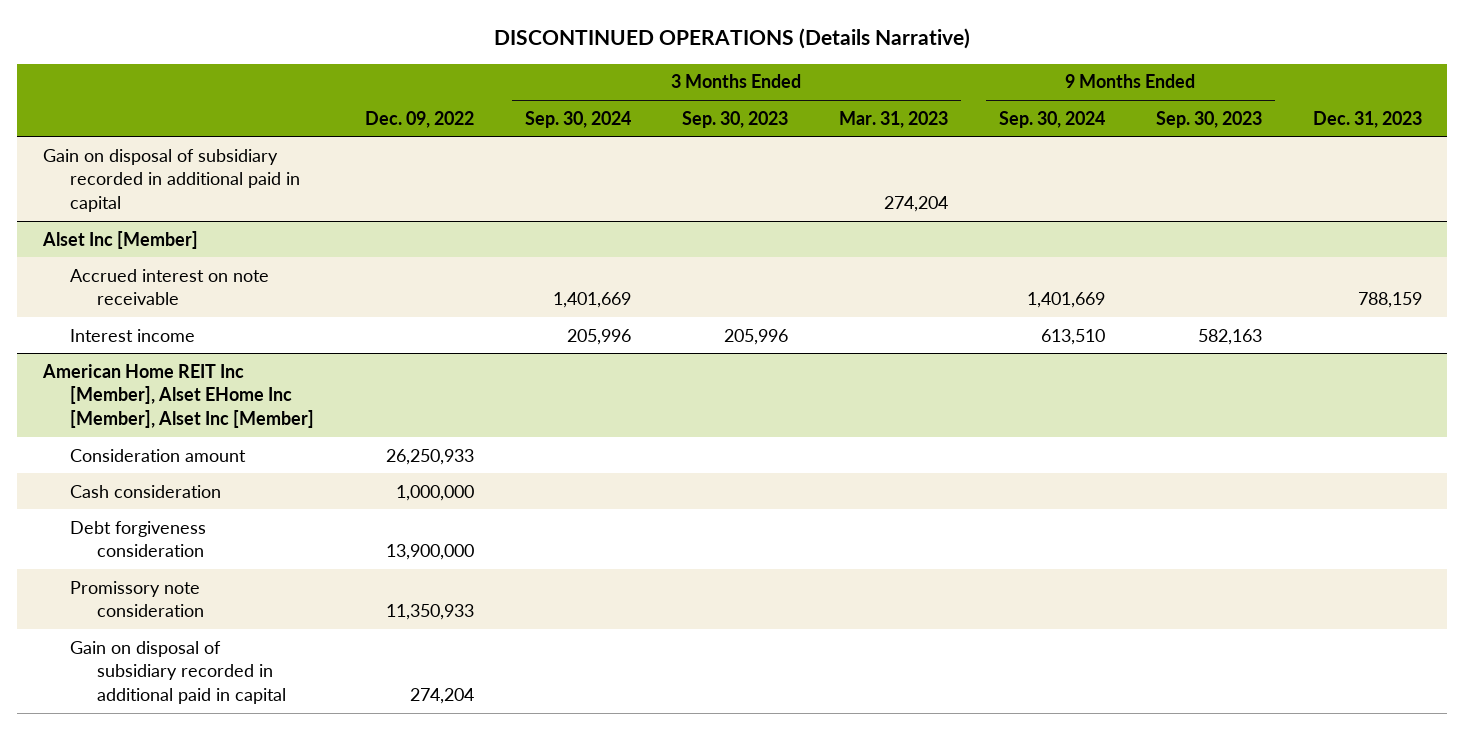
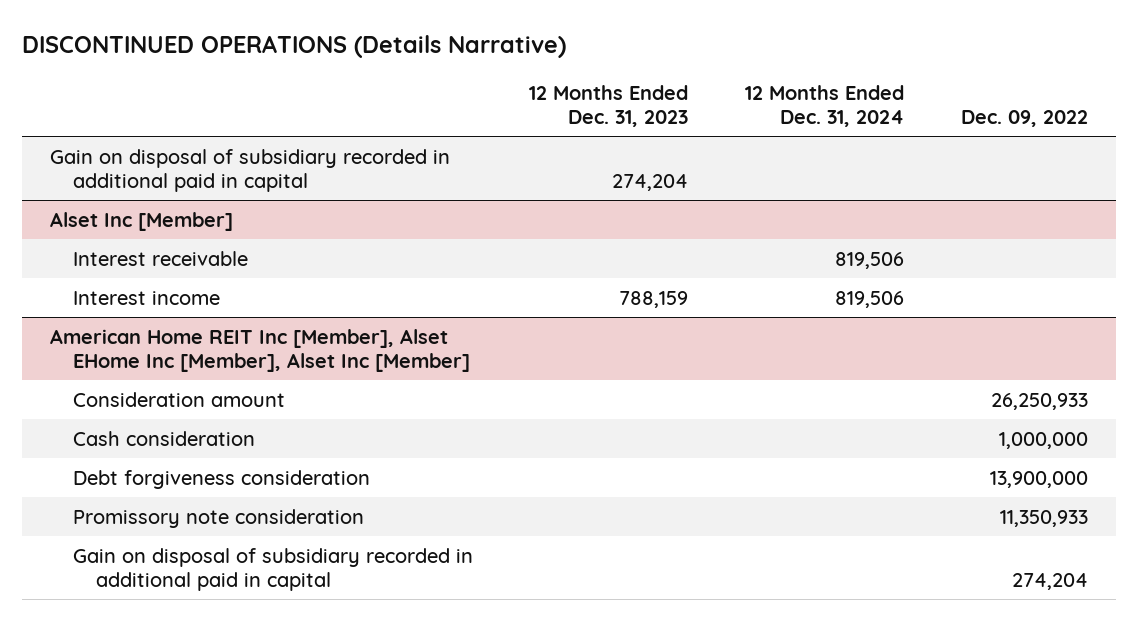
- | Dec. 09, 2022 | 3 Months Ended Sep. 30, 2024 | 3 Months Ended Sep. 30, 2023 | 3 Months Ended Mar. 31, 2023 | 9 Months Ended Sep. 30, 2024 | 9 Months Ended Sep. 30, 2023 | Dec. 31, 2023
+ | 12 Months Ended Dec. 31, 2023 | 12 Months Ended Dec. 31, 2024 | Dec. 09, 2022
@ Alset Inc [Member]
- Accrued interest on note receivable | | 1,401,669 | | | 1,401,669 | | 788,159
+ Interest receivable | | 819,506 |

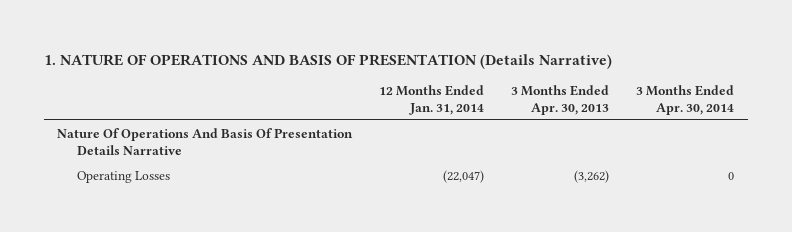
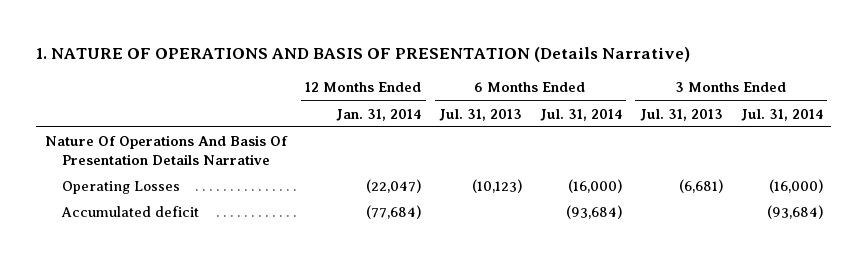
- | 12 Months Ended Jan. 31, 2014 | 3 Months Ended Apr. 30, 2013 | 3 Months Ended Apr. 30, 2014
+ | 12 Months Ended Jan. 31, 2014 | 6 Months Ended Jul. 31, 2013 | 6 Months Ended Jul. 31, 2014 | 3 Months Ended Jul. 31, 2013 | 3 Months Ended Jul. 31, 2014
+ Accumulated deficit | (77,684) | | (93,684) | | (93,684)

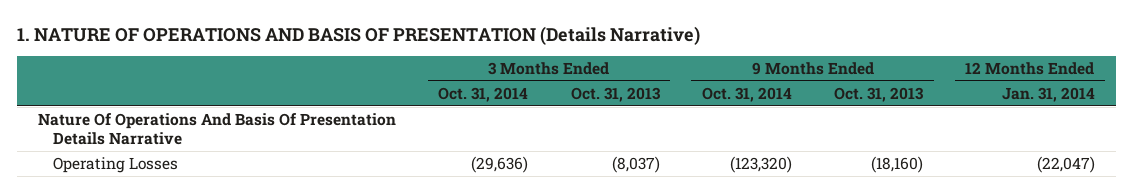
- | 12 Months Ended Jan. 31, 2014 | 6 Months Ended Jul. 31, 2013 | 6 Months Ended Jul. 31, 2014 | 3 Months Ended Jul. 31, 2013 | 3 Months Ended Jul. 31, 2014
+ | 3 Months Ended Oct. 31, 2014 | 3 Months Ended Oct. 31, 2013 | 9 Months Ended Oct. 31, 2014 | 9 Months Ended Oct. 31, 2013 | 12 Months Ended Jan. 31, 2014
- Accumulated deficit | (77,684) | | (93,684) | | (93,684)

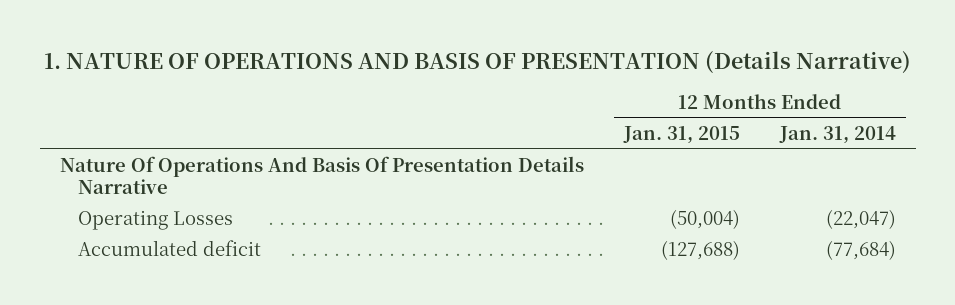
- | 3 Months Ended Oct. 31, 2014 | 3 Months Ended Oct. 31, 2013 | 9 Months Ended Oct. 31, 2014 | 9 Months Ended Oct. 31, 2013 | 12 Months Ended Jan. 31, 2014
+ | 12 Months Ended Jan. 31, 2015 | 12 Months Ended Jan. 31, 2014
+ Accumulated deficit | (127,688) | (77,684)

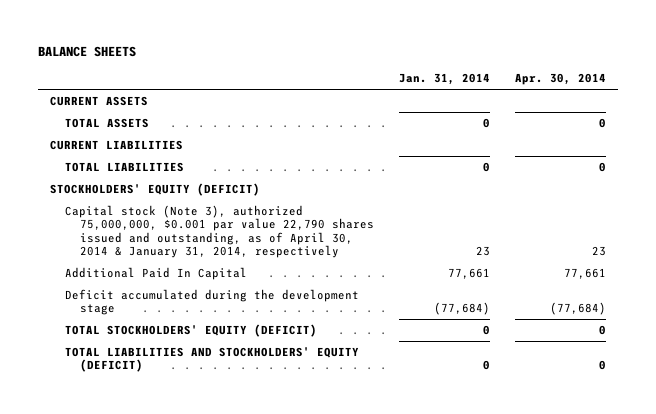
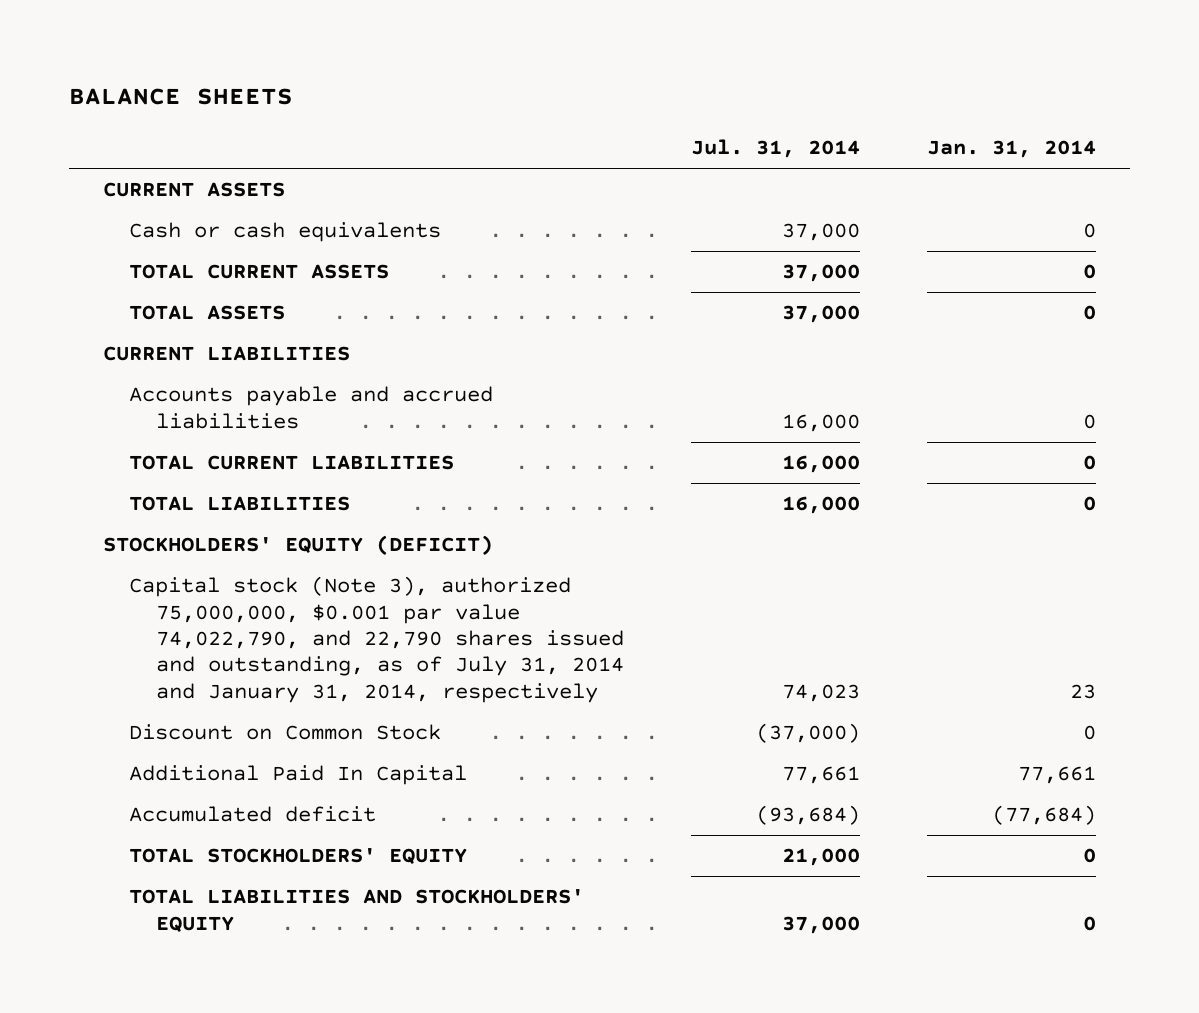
- | Jan. 31, 2014 | Apr. 30, 2014
+ | Jul. 31, 2014 | Jan. 31, 2014
+ Cash or cash equivalents | 37,000 | 0
+ TOTAL CURRENT ASSETS | 37,000 | 0
+ Accounts payable and accrued liabilities | 16,000 | 0
+ TOTAL CURRENT LIABILITIES | 16,000 | 0
- Capital stock (Note 3), authorized 75,000,000, $0.001 par value 22,790 shares issued and outstanding, as of April 30, 2014 & January 31, 2014, respectively | 23 | 23
+ Capital stock (Note 3), authorized 75,000,000, $0.001 par value 74,022,790, and 22,790 shares issued and outstanding, as of July 31, 2014 and January 31, 2014, respectively | 74,023 | 23
+ Discount on Common Stock | (37,000) | 0
- Deficit accumulated during the development stage | (77,684) | (77,684)
- TOTAL STOCKHOLDERS' EQUITY (DEFICIT) | 0 | 0
- TOTAL LIABILITIES AND STOCKHOLDERS' EQUITY (DEFICIT) | 0 | 0
+ Accumulated deficit | (93,684) | (77,684)
+ TOTAL STOCKHOLDERS' EQUITY | 21,000 | 0
+ TOTAL LIABILITIES AND STOCKHOLDERS' EQUITY | 37,000 | 0

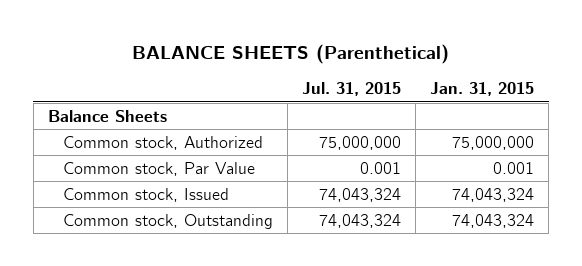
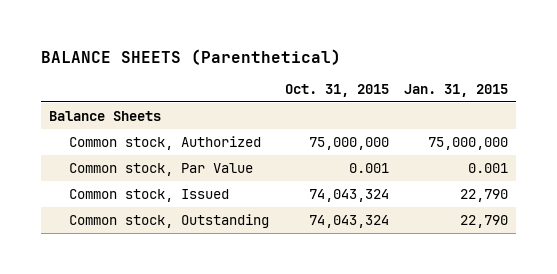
- | Jul. 31, 2015 | Jan. 31, 2015
+ | Oct. 31, 2015 | Jan. 31, 2015
- Common stock, Issued | 74,043,324 | 74,043,324
- Common stock, Outstanding | 74,043,324 | 74,043,324
+ Common stock, Issued | 74,043,324 | 22,790
+ Common stock, Outstanding | 74,043,324 | 22,790

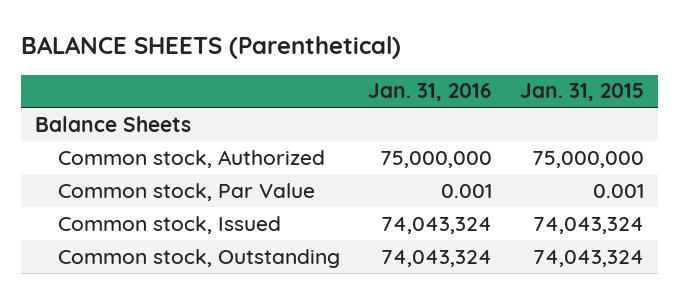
- | Oct. 31, 2015 | Jan. 31, 2015
+ | Jan. 31, 2016 | Jan. 31, 2015
- Common stock, Issued | 74,043,324 | 22,790
- Common stock, Outstanding | 74,043,324 | 22,790
+ Common stock, Issued | 74,043,324 | 74,043,324
+ Common stock, Outstanding | 74,043,324 | 74,043,324

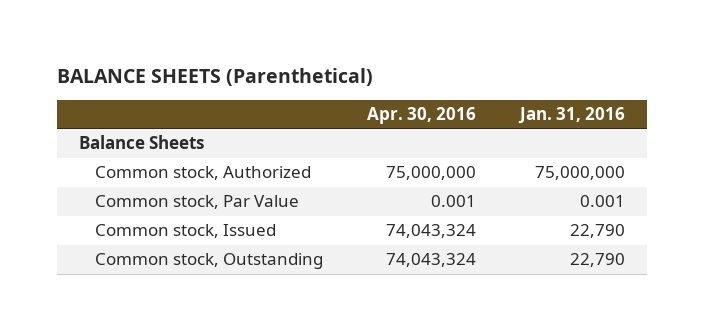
- | Jan. 31, 2016 | Jan. 31, 2015
+ | Apr. 30, 2016 | Jan. 31, 2016
- Common stock, Issued | 74,043,324 | 74,043,324
- Common stock, Outstanding | 74,043,324 | 74,043,324
+ Common stock, Issued | 74,043,324 | 22,790
+ Common stock, Outstanding | 74,043,324 | 22,790

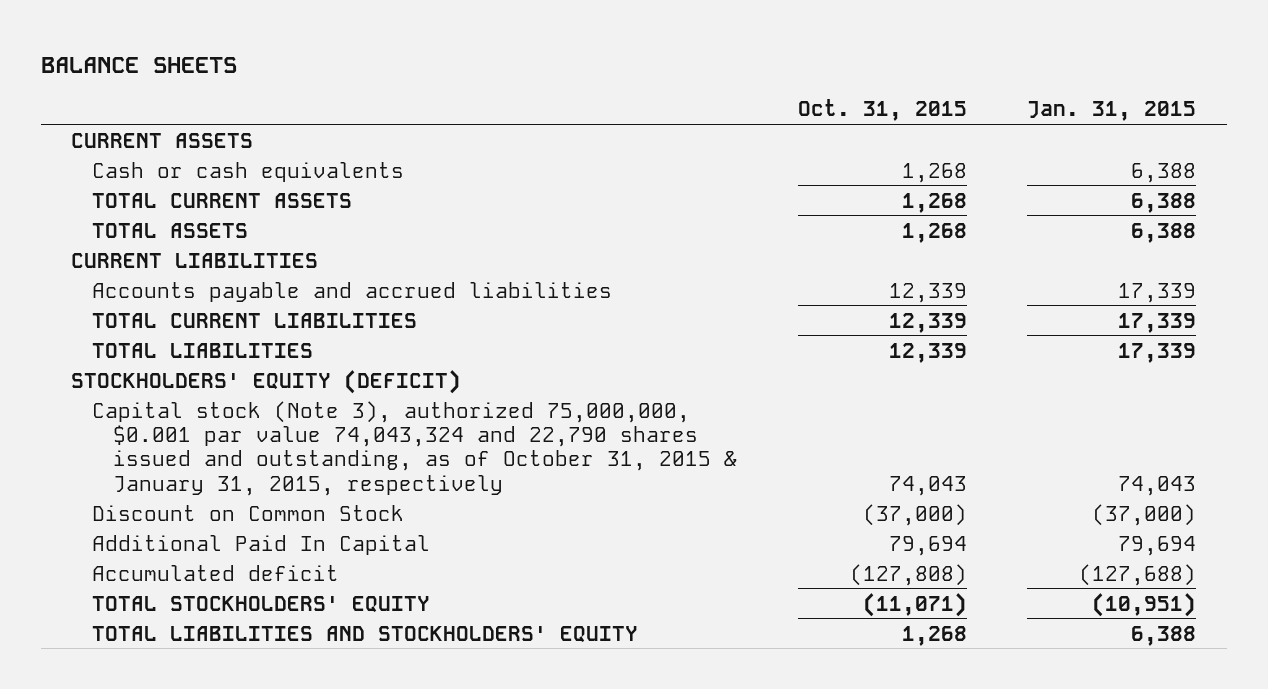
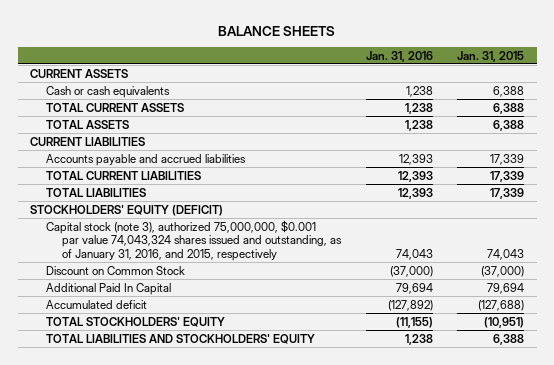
- | Oct. 31, 2015 | Jan. 31, 2015
+ | Jan. 31, 2016 | Jan. 31, 2015
- Capital stock (Note 3), authorized 75,000,000, $0.001 par value 74,043,324 and 22,790 shares issued and outstanding, as of October 31, 2015 & January 31, 2015, respectively | 74,043 | 74,043
+ Capital stock (note 3), authorized 75,000,000, $0.001 par value 74,043,324 shares issued and outstanding, as of January 31, 2016, and 2015, respectively | 74,043 | 74,043

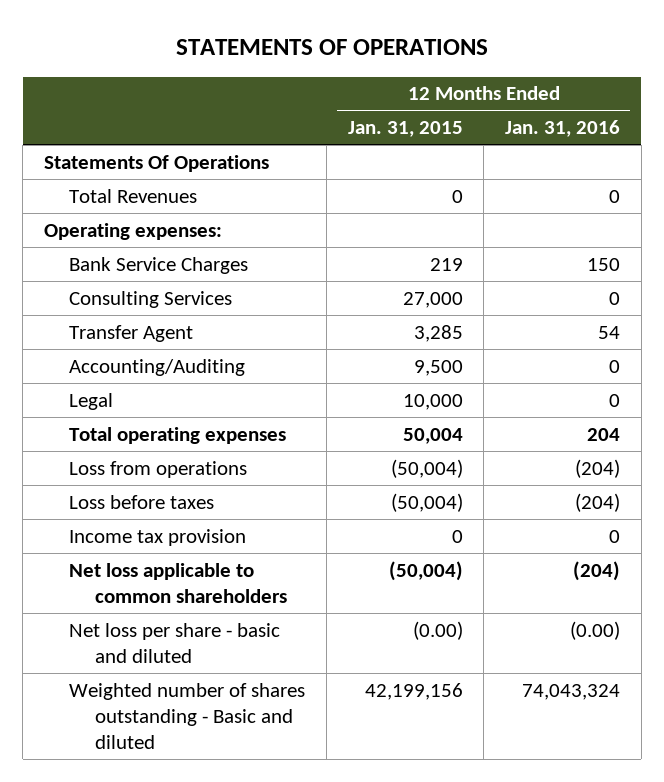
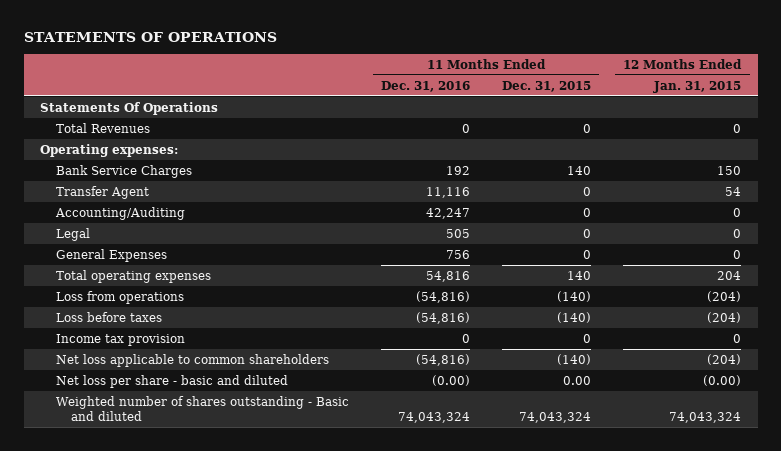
- | 12 Months Ended Jan. 31, 2015 | 12 Months Ended Jan. 31, 2016
+ | 11 Months Ended Dec. 31, 2016 | 11 Months Ended Dec. 31, 2015 | 12 Months Ended Jan. 31, 2015
- Bank Service Charges | 219 | 150
- Consulting Services | 27,000 | 0
- Transfer Agent | 3,285 | 54
- Accounting/Auditing | 9,500 | 0
- Legal | 10,000 | 0
- Total operating expenses | 50,004 | 204
- Loss from operations | (50,004) | (204)
- Loss before taxes | (50,004) | (204)
+ Bank Service Charges | 192 | 140 | 150
+ Transfer Agent | 11,116 | 0 | 54
+ Accounting/Auditing | 42,247 | 0 | 0
+ Legal | 505 | 0 | 0
+ General Expenses | 756 | 0 | 0
+ Total operating expenses | 54,816 | 140 | 204
+ Loss from operations | (54,816) | (140) | (204)
+ Loss before taxes | (54,816) | (140) | (204)
- Net loss applicable to common shareholders | (50,004) | (204)
+ Net loss applicable to common shareholders | (54,816) | (140) | (204)
- Weighted number of shares outstanding - Basic and diluted | 42,199,156 | 74,043,324
+ Weighted number of shares outstanding - Basic and diluted | 74,043,324 | 74,043,324 | 74,043,324

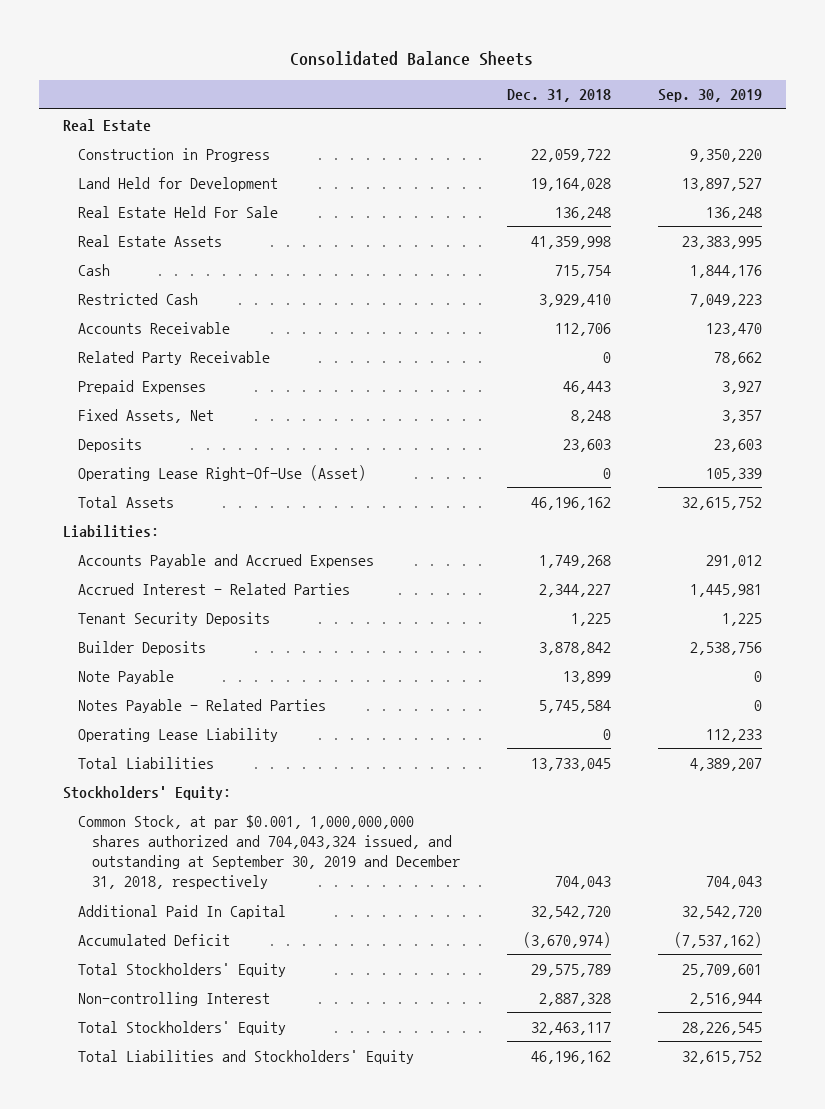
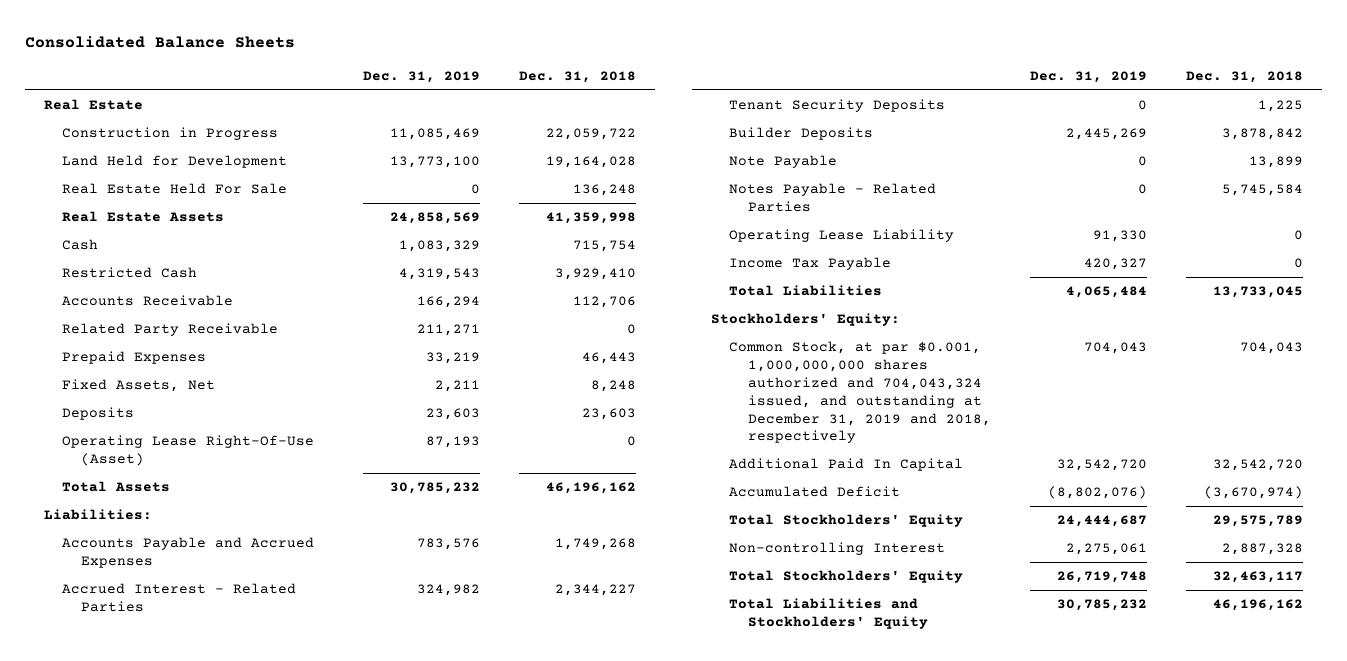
- | Dec. 31, 2018 | Sep. 30, 2019
+ | Dec. 31, 2019 | Dec. 31, 2018
+ Income Tax Payable | 420,327 | 0
- Common Stock, at par $0.001, 1,000,000,000 shares authorized and 704,043,324 issued, and outstanding at September 30, 2019 and December 31, 2018, respectively | 704,043 | 704,043
+ Common Stock, at par $0.001, 1,000,000,000 shares authorized and 704,043,324 issued, and outstanding at December 31, 2019 and 2018, respectively | 704,043 | 704,043

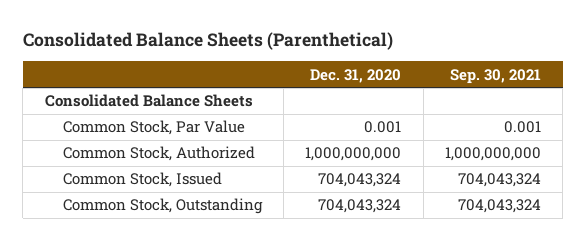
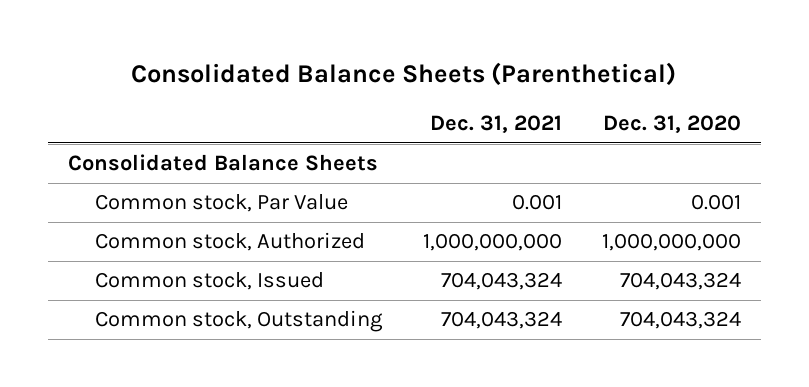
- | Dec. 31, 2020 | Sep. 30, 2021
+ | Dec. 31, 2021 | Dec. 31, 2020
- Common Stock, Par Value | 0.001 | 0.001
- Common Stock, Authorized | 1,000,000,000 | 1,000,000,000
- Common Stock, Issued | 704,043,324 | 704,043,324
- Common Stock, Outstanding | 704,043,324 | 704,043,324
+ Common stock, Par Value | 0.001 | 0.001
+ Common stock, Authorized | 1,000,000,000 | 1,000,000,000
+ Common stock, Issued | 704,043,324 | 704,043,324
+ Common stock, Outstanding | 704,043,324 | 704,043,324

